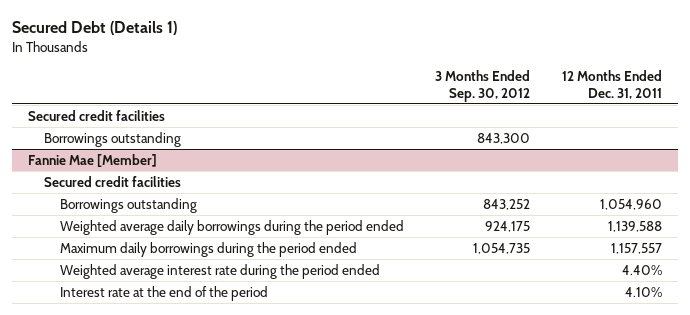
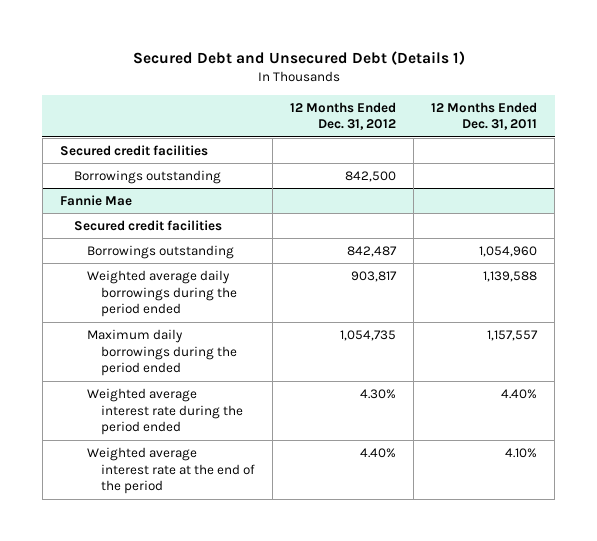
- Secured Debt (Details 1)
+ Secured Debt and Unsecured Debt (Details 1)
- | 3 Months Ended Sep. 30, 2012 | 12 Months Ended Dec. 31, 2011
+ | 12 Months Ended Dec. 31, 2012 | 12 Months Ended Dec. 31, 2011
- Fannie Mae [Member]
+ Fannie Mae
- Interest rate at the end of the period | | 4.10%
+ Weighted average interest rate at the end of the period | 4.40% | 4.10%

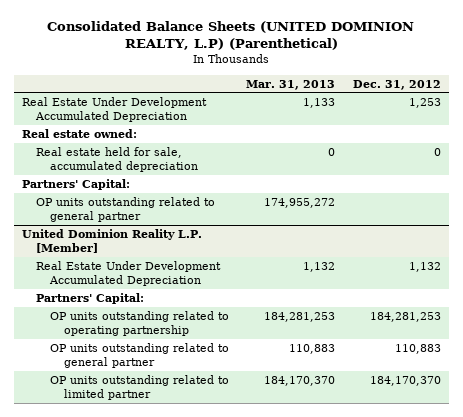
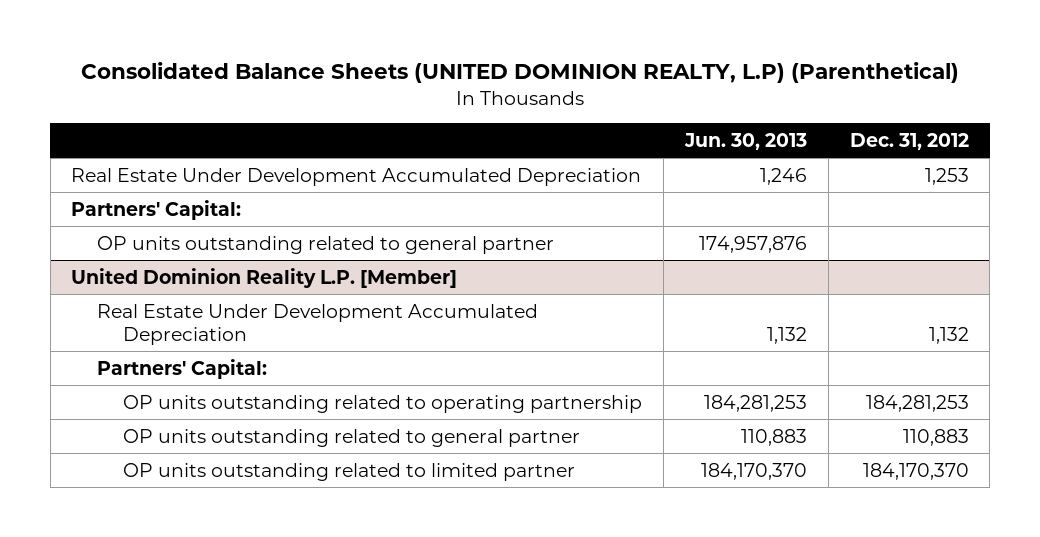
- | Mar. 31, 2013 | Dec. 31, 2012
+ | Jun. 30, 2013 | Dec. 31, 2012
- Real estate owned:
- Real estate held for sale, accumulated depreciation | 0 | 0

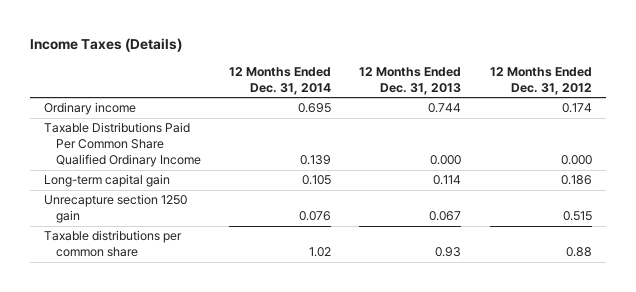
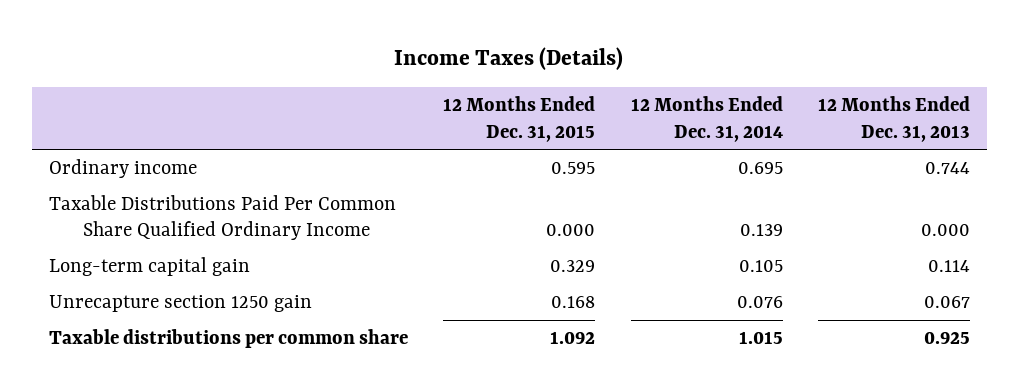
- | 12 Months Ended Dec. 31, 2014 | 12 Months Ended Dec. 31, 2013 | 12 Months Ended Dec. 31, 2012
+ | 12 Months Ended Dec. 31, 2015 | 12 Months Ended Dec. 31, 2014 | 12 Months Ended Dec. 31, 2013
- Taxable distributions per common share | 1.02 | 0.93 | 0.88
+ Taxable distributions per common share | 1.092 | 1.015 | 0.925

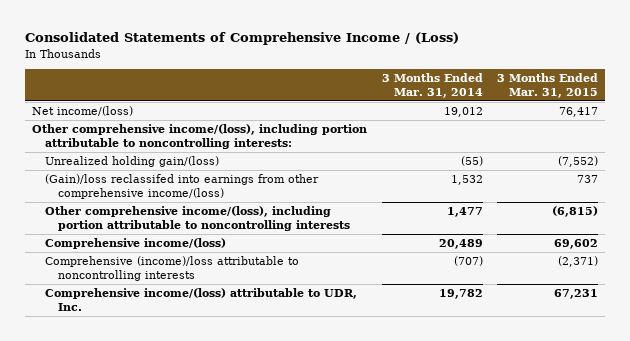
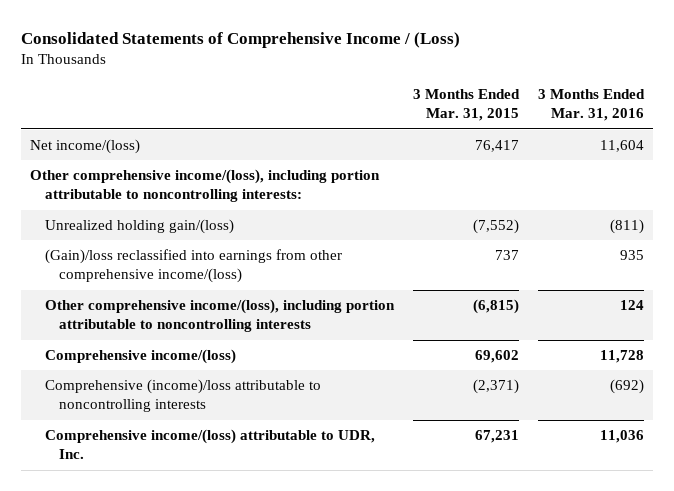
- | 3 Months Ended Mar. 31, 2014 | 3 Months Ended Mar. 31, 2015
+ | 3 Months Ended Mar. 31, 2015 | 3 Months Ended Mar. 31, 2016
- (Gain)/loss reclassifed into earnings from other comprehensive income/(loss) | 1,532 | 737
+ (Gain)/loss reclassified into earnings from other comprehensive income/(loss) | 737 | 935

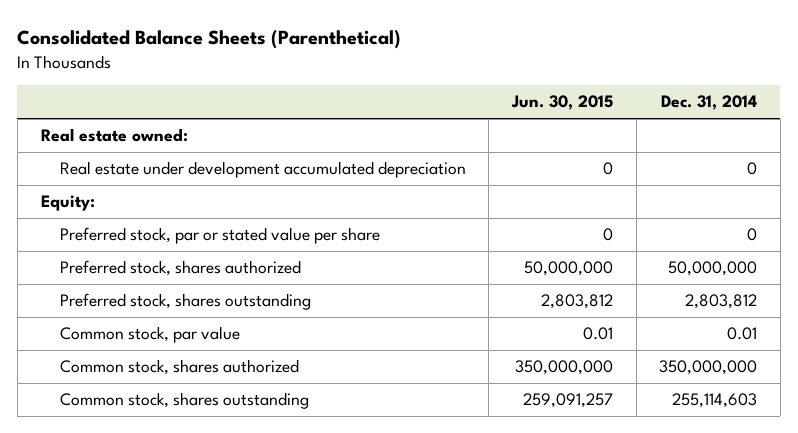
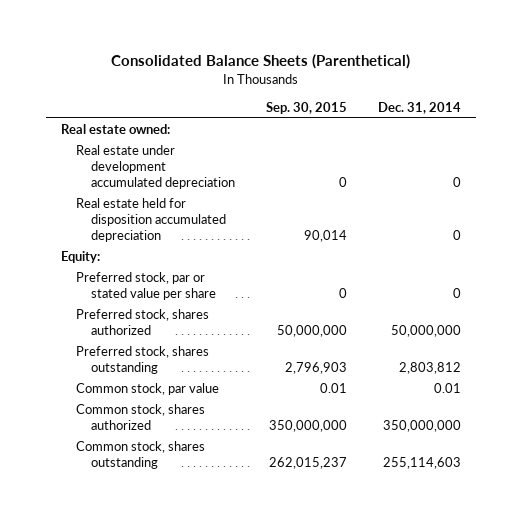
- | Jun. 30, 2015 | Dec. 31, 2014
+ | Sep. 30, 2015 | Dec. 31, 2014
+ Real estate held for disposition accumulated depreciation | 90,014 | 0

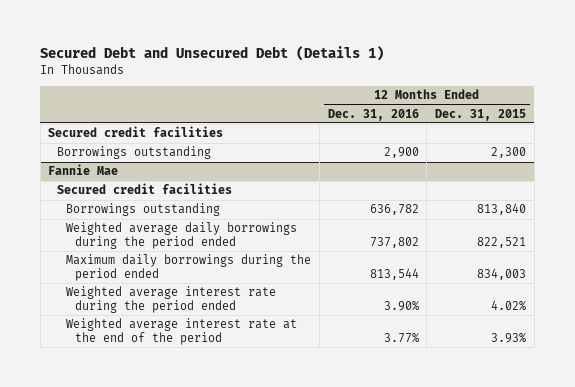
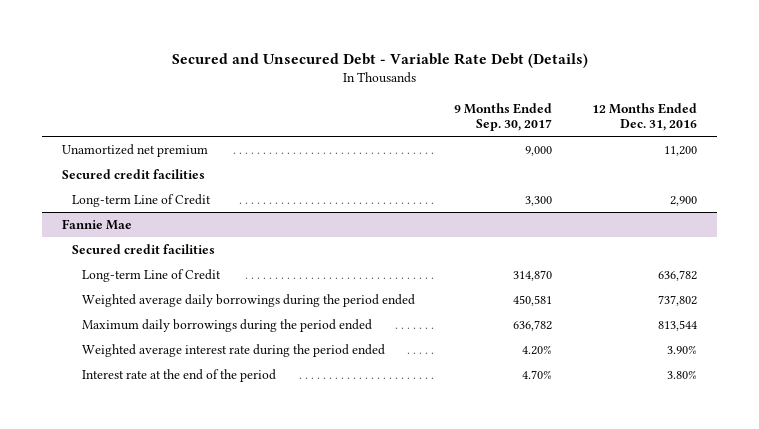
- Secured Debt and Unsecured Debt (Details 1)
+ Secured and Unsecured Debt - Variable Rate Debt (Details)
- | 12 Months Ended Dec. 31, 2016 | 12 Months Ended Dec. 31, 2015
+ | 9 Months Ended Sep. 30, 2017 | 12 Months Ended Dec. 31, 2016
+ Unamortized net premium | 9,000 | 11,200
- Borrowings outstanding | 2,900 | 2,300
+ Long-term Line of Credit | 3,300 | 2,900
@ Fannie Mae
- Borrowings outstanding | 636,782 | 813,840
+ Long-term Line of Credit | 314,870 | 636,782
- Weighted average interest rate at the end of the period | 3.77% | 3.93%
+ Interest rate at the end of the period | 4.70% | 3.80%

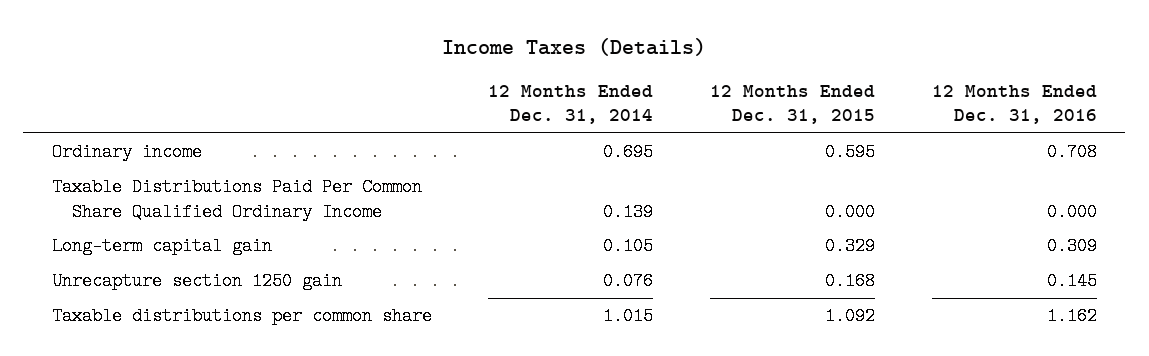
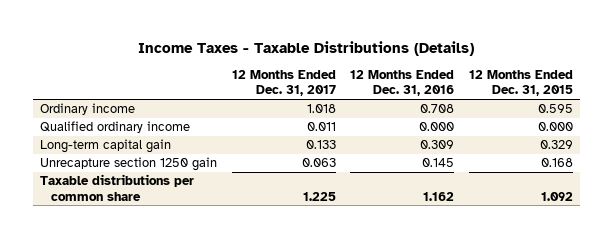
- Income Taxes (Details)
+ Income Taxes - Taxable Distributions (Details)
- | 12 Months Ended Dec. 31, 2014 | 12 Months Ended Dec. 31, 2015 | 12 Months Ended Dec. 31, 2016
+ | 12 Months Ended Dec. 31, 2017 | 12 Months Ended Dec. 31, 2016 | 12 Months Ended Dec. 31, 2015
- Taxable Distributions Paid Per Common Share Qualified Ordinary Income | 0.139 | 0.000 | 0.000
+ Qualified ordinary income | 0.011 | 0.000 | 0.000

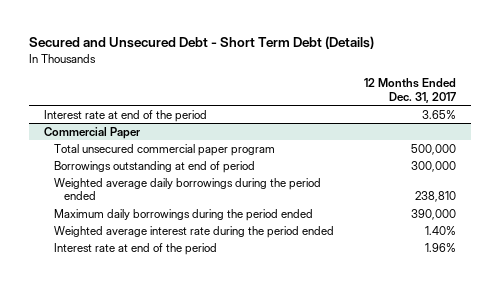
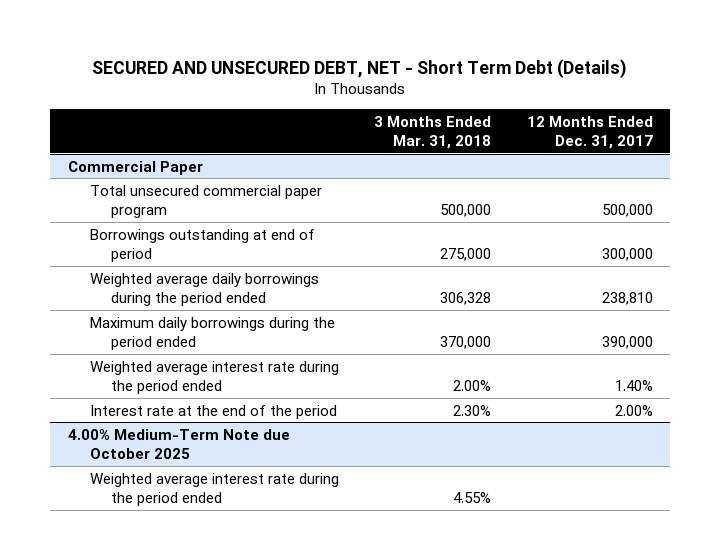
- Secured and Unsecured Debt - Short Term Debt (Details)
+ SECURED AND UNSECURED DEBT, NET - Short Term Debt (Details)
- | 12 Months Ended Dec. 31, 2017
+ | 3 Months Ended Mar. 31, 2018 | 12 Months Ended Dec. 31, 2017
- Interest rate at end of the period | 3.65%
@ Commercial Paper
- Interest rate at end of the period | 1.96%
+ Interest rate at the end of the period | 2.30% | 2.00%
+ 4.00% Medium-Term Note due October 2025
+ Weighted average interest rate during the period ended | 4.55% |

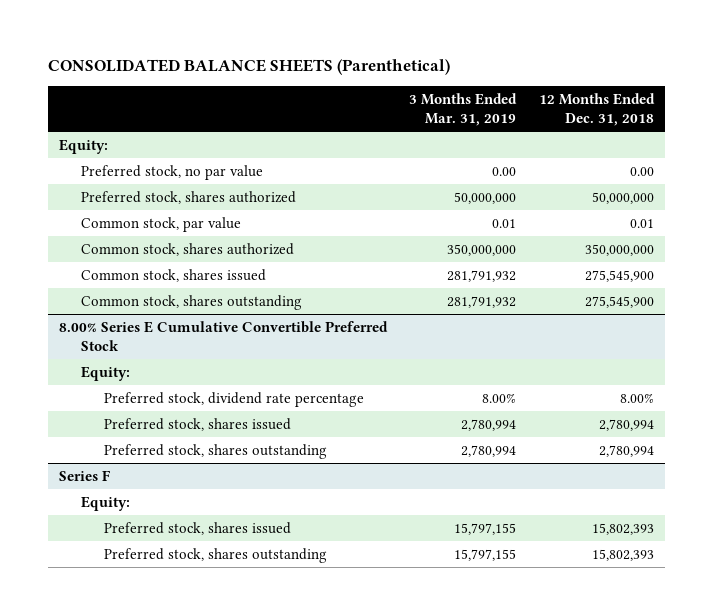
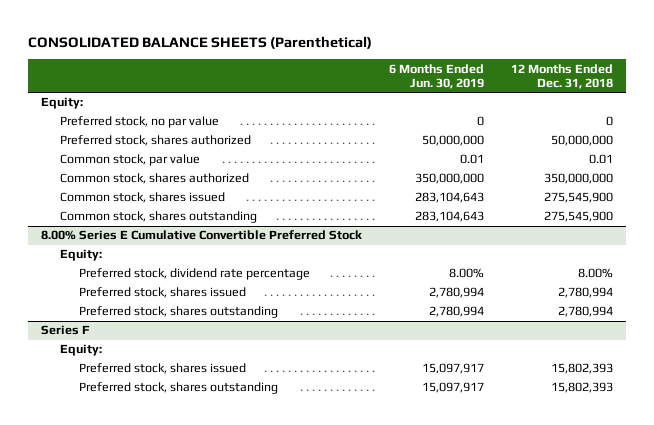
- | 3 Months Ended Mar. 31, 2019 | 12 Months Ended Dec. 31, 2018
+ | 6 Months Ended Jun. 30, 2019 | 12 Months Ended Dec. 31, 2018
- Preferred stock, no par value | 0.00 | 0.00
+ Preferred stock, no par value | 0 | 0

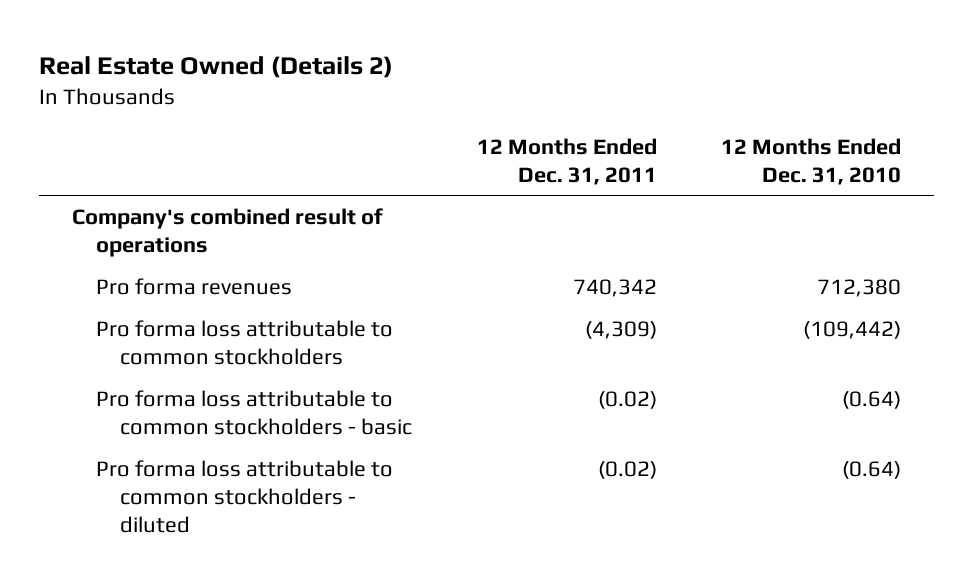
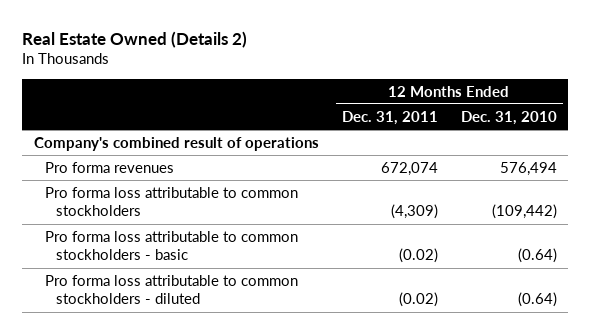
- Pro forma revenues | 740,342 | 712,380
+ Pro forma revenues | 672,074 | 576,494

